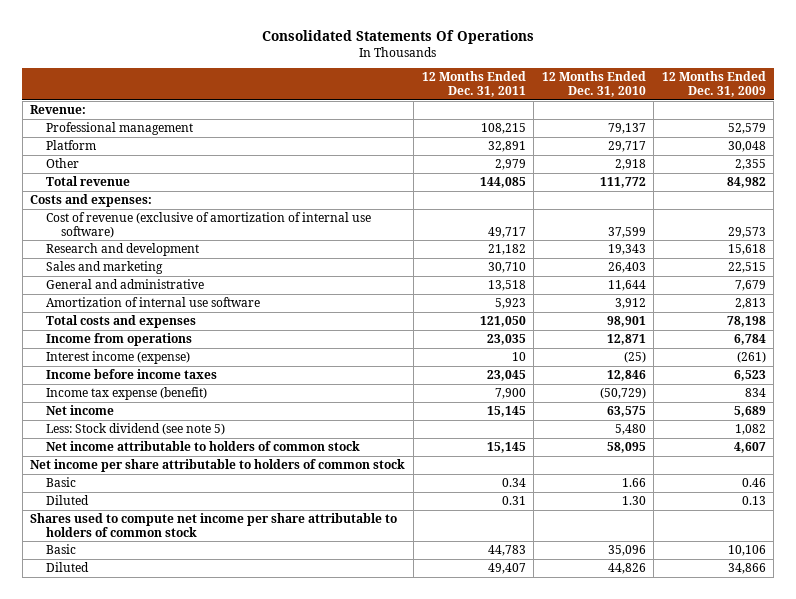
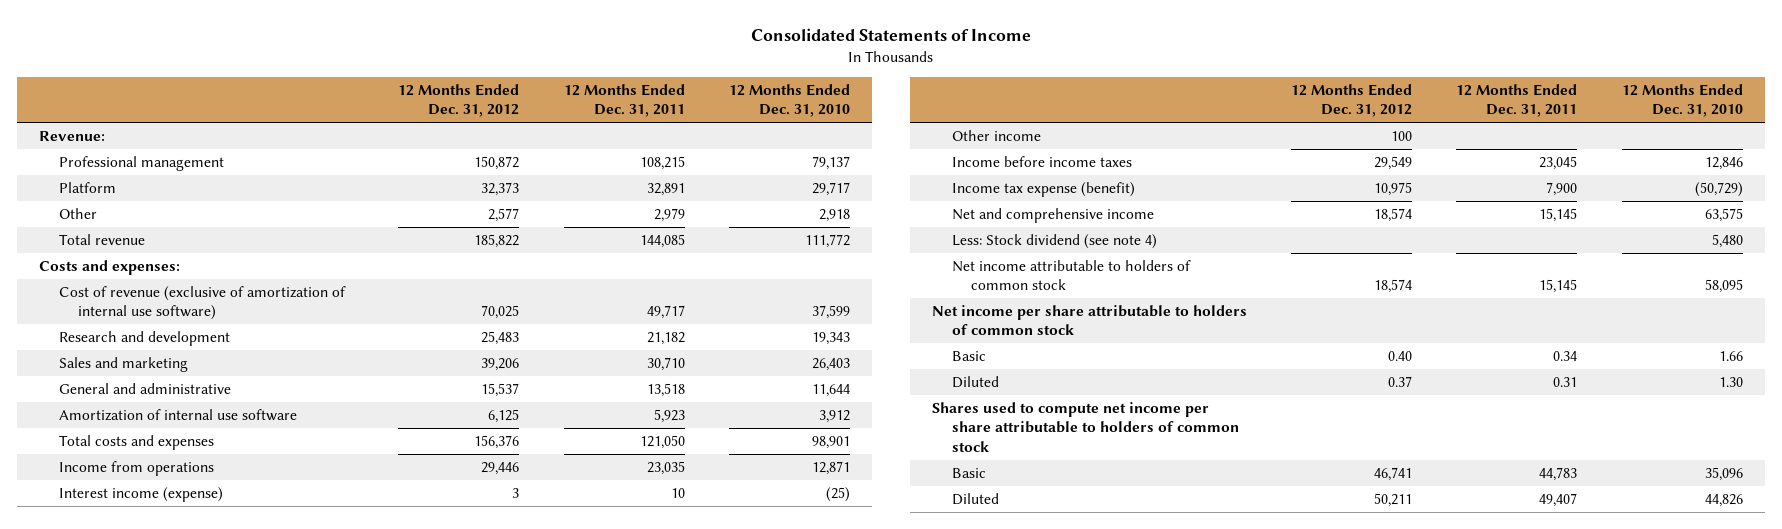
- Consolidated Statements Of Operations
+ Consolidated Statements of Income
- | 12 Months Ended Dec. 31, 2011 | 12 Months Ended Dec. 31, 2010 | 12 Months Ended Dec. 31, 2009
+ | 12 Months Ended Dec. 31, 2012 | 12 Months Ended Dec. 31, 2011 | 12 Months Ended Dec. 31, 2010
+ Other income | 100 | |
- Net income | 15,145 | 63,575 | 5,689
- Less: Stock dividend (see note 5) | | 5,480 | 1,082
+ Net and comprehensive income | 18,574 | 15,145 | 63,575
+ Less: Stock dividend (see note 4) | | | 5,480

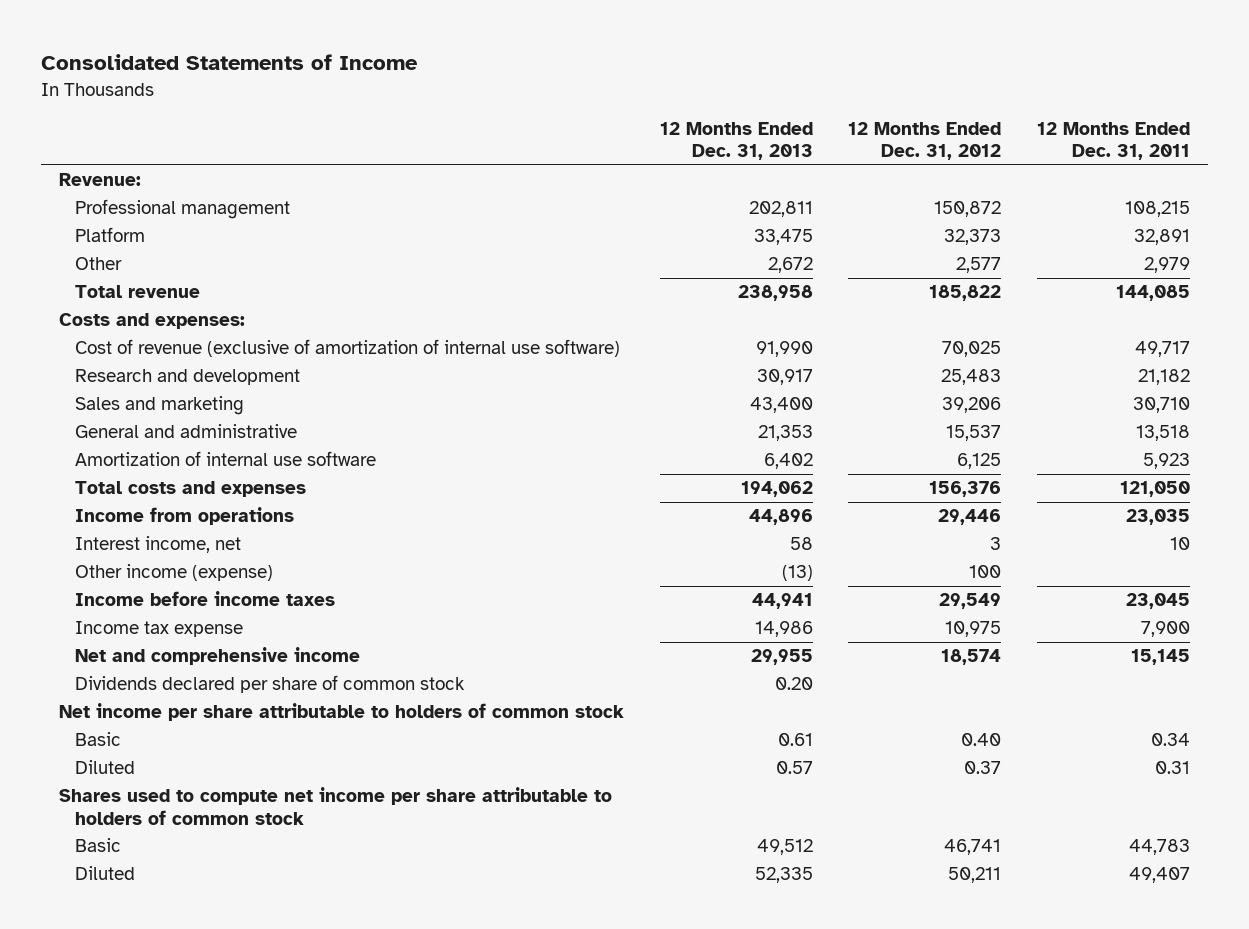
- | 12 Months Ended Dec. 31, 2012 | 12 Months Ended Dec. 31, 2011 | 12 Months Ended Dec. 31, 2010
+ | 12 Months Ended Dec. 31, 2013 | 12 Months Ended Dec. 31, 2012 | 12 Months Ended Dec. 31, 2011
- Interest income (expense) | 3 | 10 | (25)
- Other income | 100 | |
+ Interest income, net | 58 | 3 | 10
+ Other income (expense) | (13) | 100 |
- Income tax expense (benefit) | 10,975 | 7,900 | (50,729)
+ Income tax expense | 14,986 | 10,975 | 7,900
- Less: Stock dividend (see note 4) | | | 5,480
- Net income attributable to holders of common stock | 18,574 | 15,145 | 58,095
+ Dividends declared per share of common stock | 0.20 | |

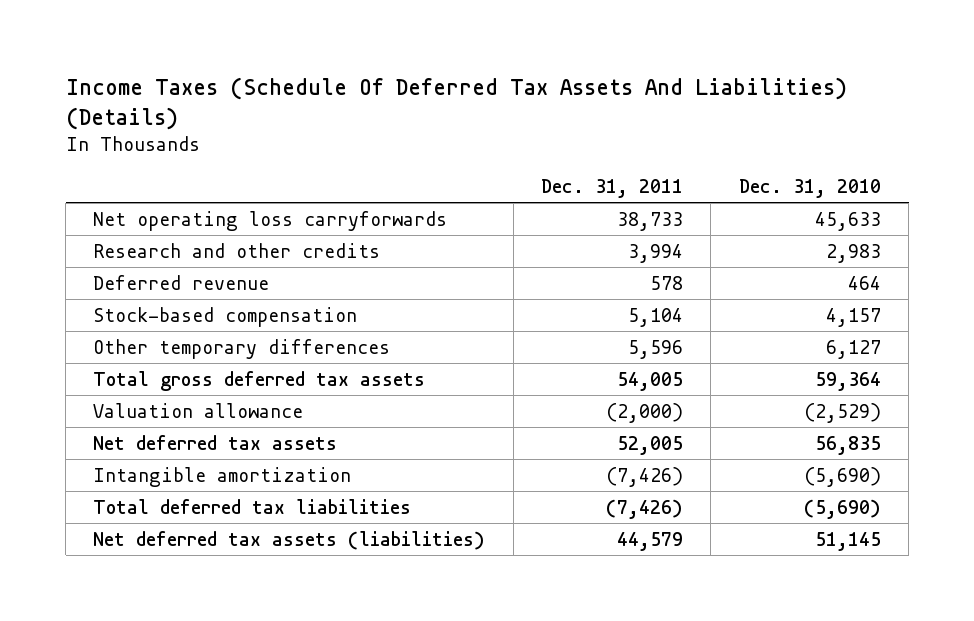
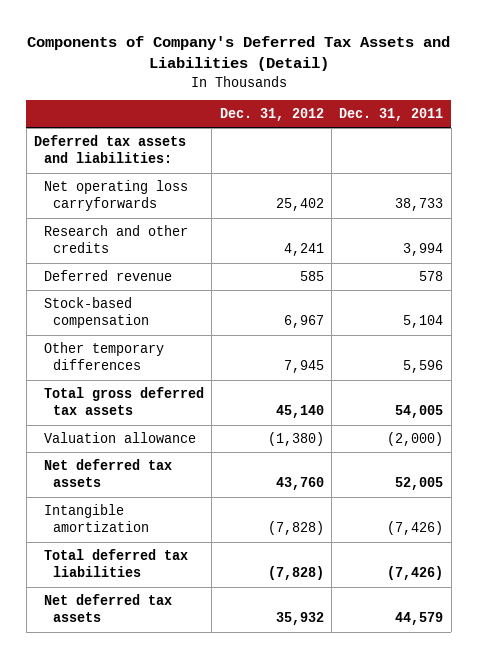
- Income Taxes (Schedule Of Deferred Tax Assets And Liabilities) (Details)
+ Components of Company's Deferred Tax Assets and Liabilities (Detail)
- | Dec. 31, 2011 | Dec. 31, 2010
+ | Dec. 31, 2012 | Dec. 31, 2011
+ Deferred tax assets and liabilities:
- Net deferred tax assets (liabilities) | 44,579 | 51,145
+ Net deferred tax assets | 35,932 | 44,579

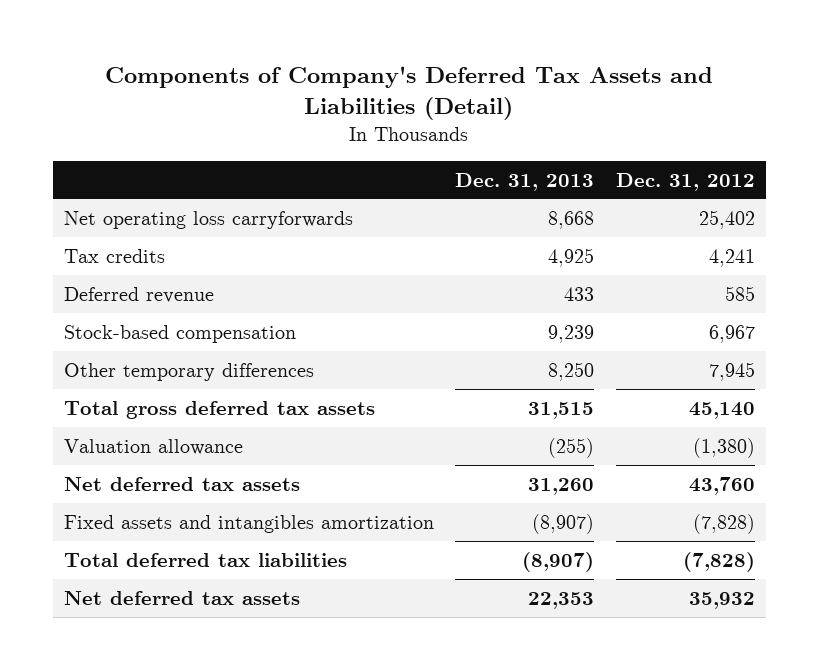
- | Dec. 31, 2012 | Dec. 31, 2011
+ | Dec. 31, 2013 | Dec. 31, 2012
- Deferred tax assets and liabilities:
- Research and other credits | 4,241 | 3,994
+ Tax credits | 4,925 | 4,241
- Intangible amortization | (7,828) | (7,426)
+ Fixed assets and intangibles amortization | (8,907) | (7,828)

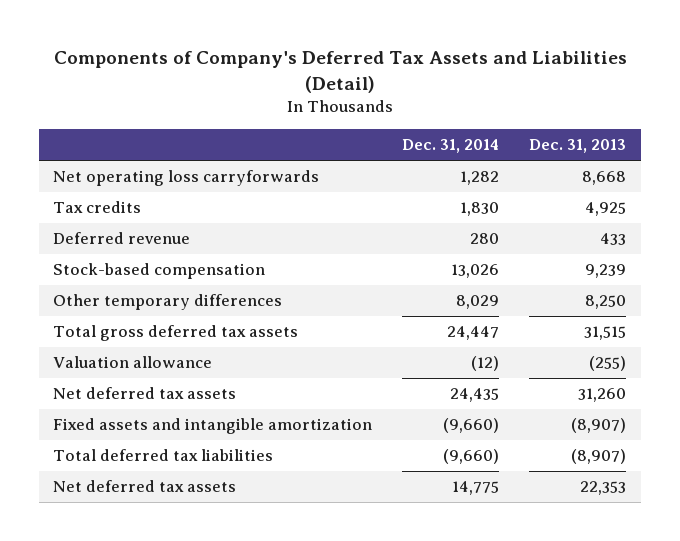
- | Dec. 31, 2013 | Dec. 31, 2012
+ | Dec. 31, 2014 | Dec. 31, 2013
- Fixed assets and intangibles amortization | (8,907) | (7,828)
+ Fixed assets and intangible amortization | (9,660) | (8,907)

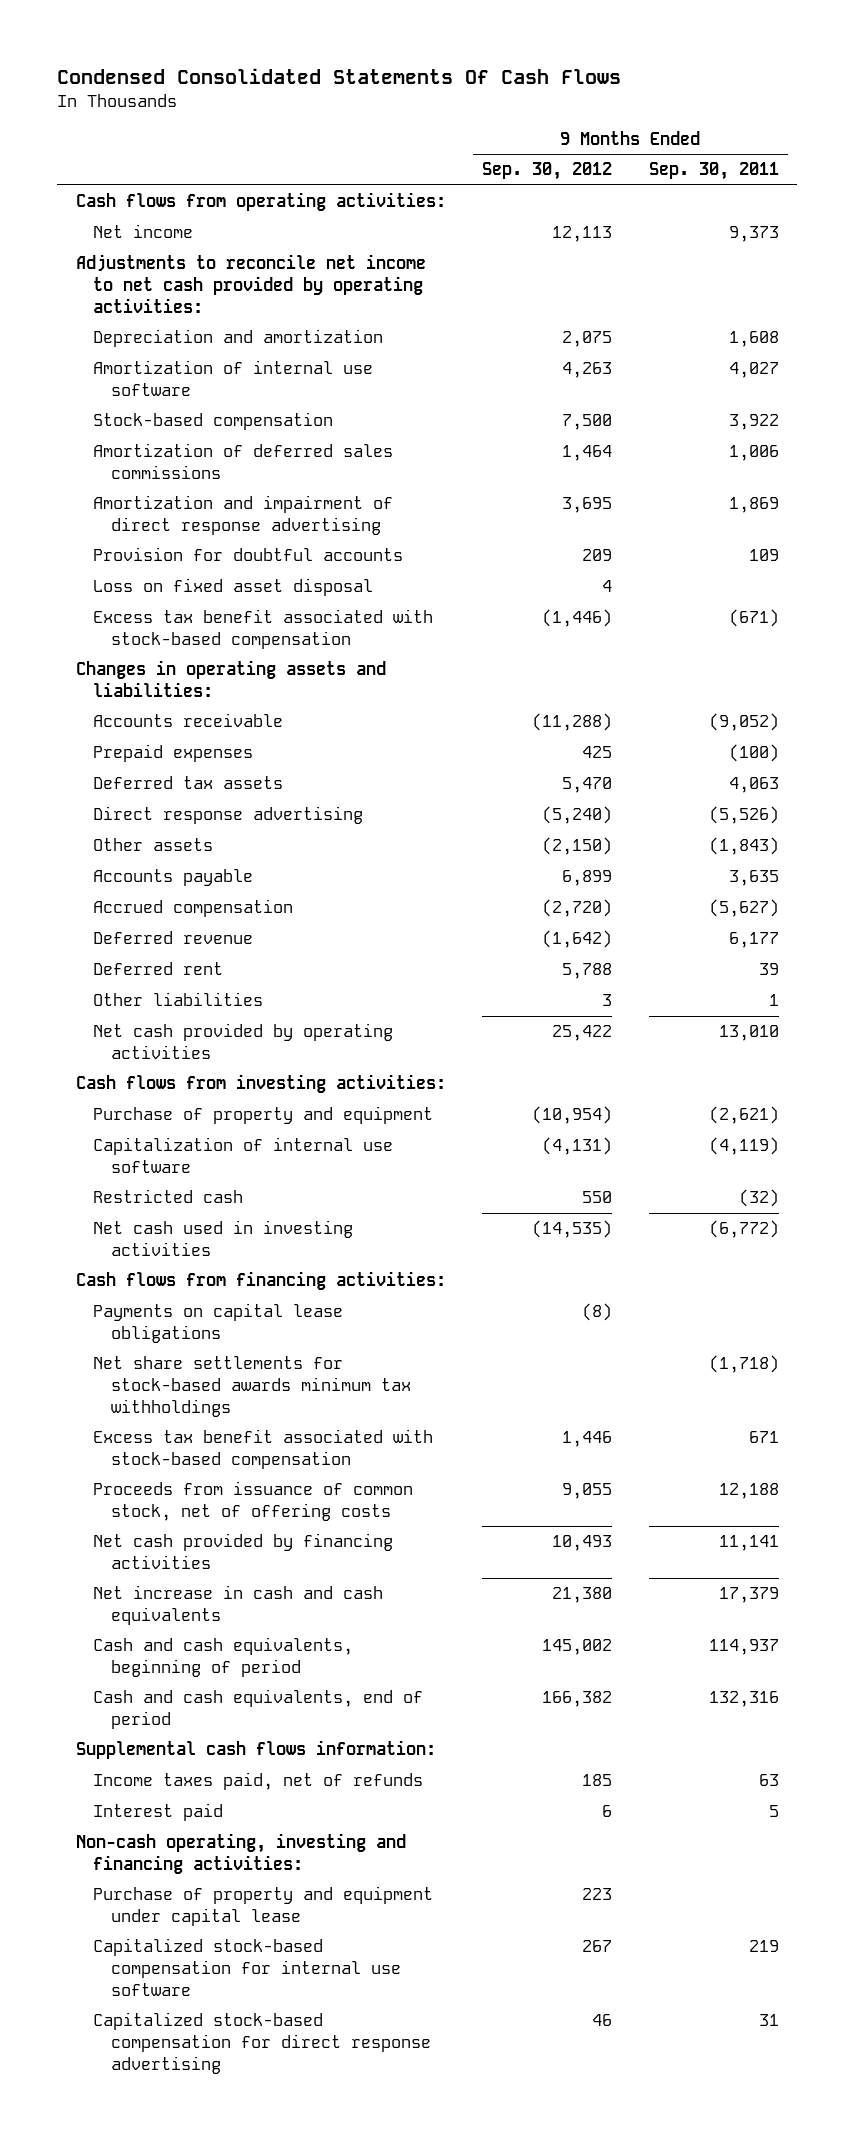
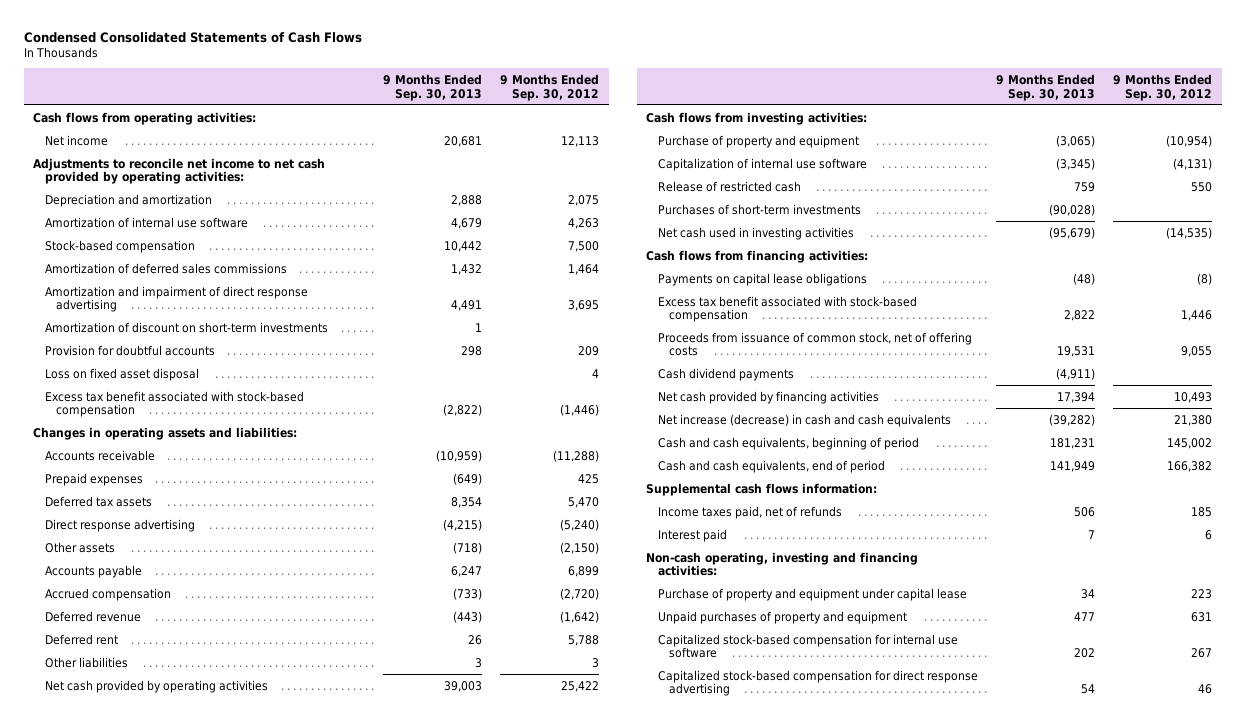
- Condensed Consolidated Statements Of Cash Flows
+ Condensed Consolidated Statements of Cash Flows
- | 9 Months Ended Sep. 30, 2012 | 9 Months Ended Sep. 30, 2011
+ | 9 Months Ended Sep. 30, 2013 | 9 Months Ended Sep. 30, 2012
+ Amortization of discount on short-term investments | 1 |
- Restricted cash | 550 | (32)
+ Release of restricted cash | 759 | 550
+ Purchases of short-term investments | (90,028) |
- Net share settlements for stock-based awards minimum tax withholdings | | (1,718)
+ Cash dividend payments | (4,911) |
- Net increase in cash and cash equivalents | 21,380 | 17,379
+ Net increase (decrease) in cash and cash equivalents | (39,282) | 21,380
+ Unpaid purchases of property and equipment | 477 | 631

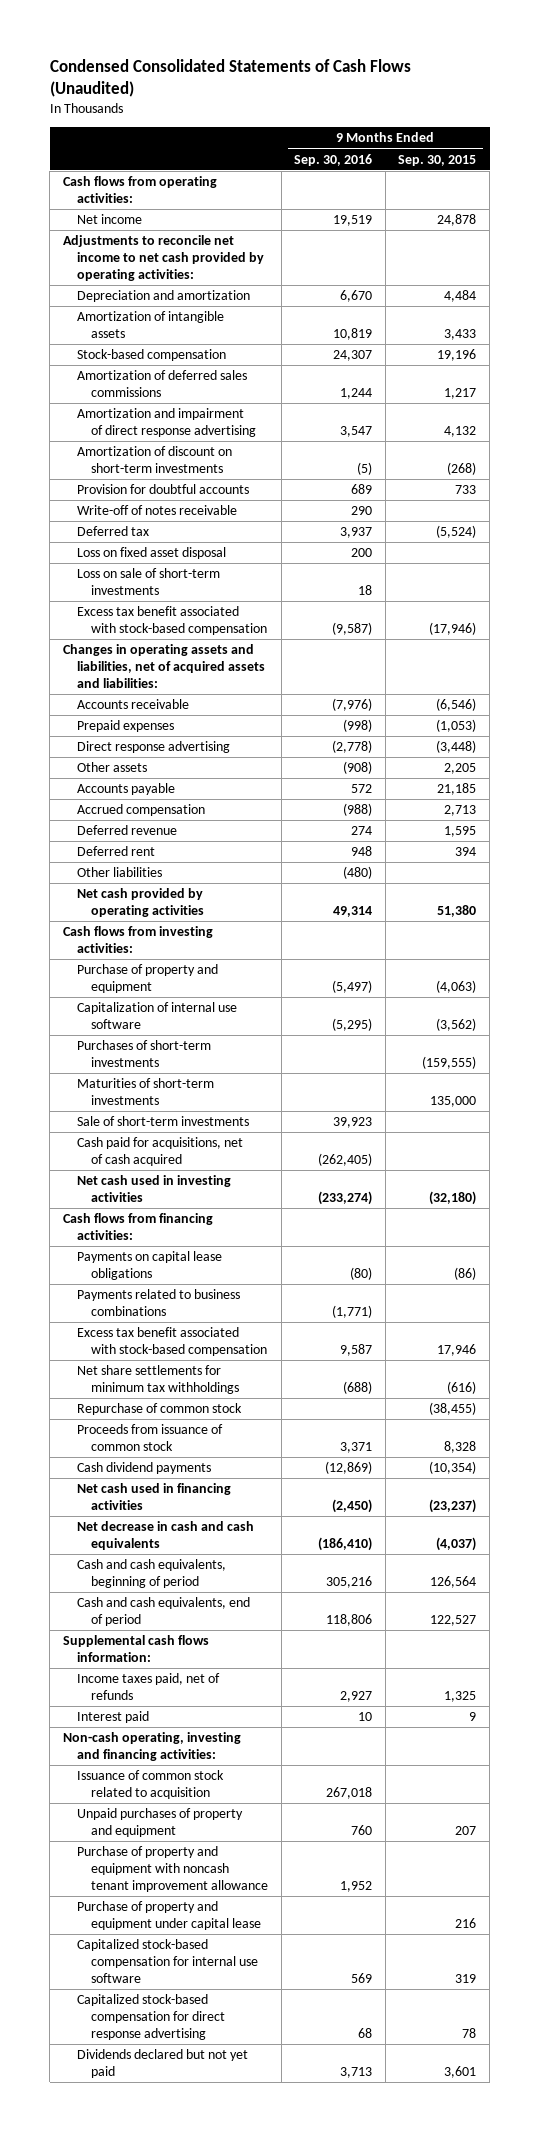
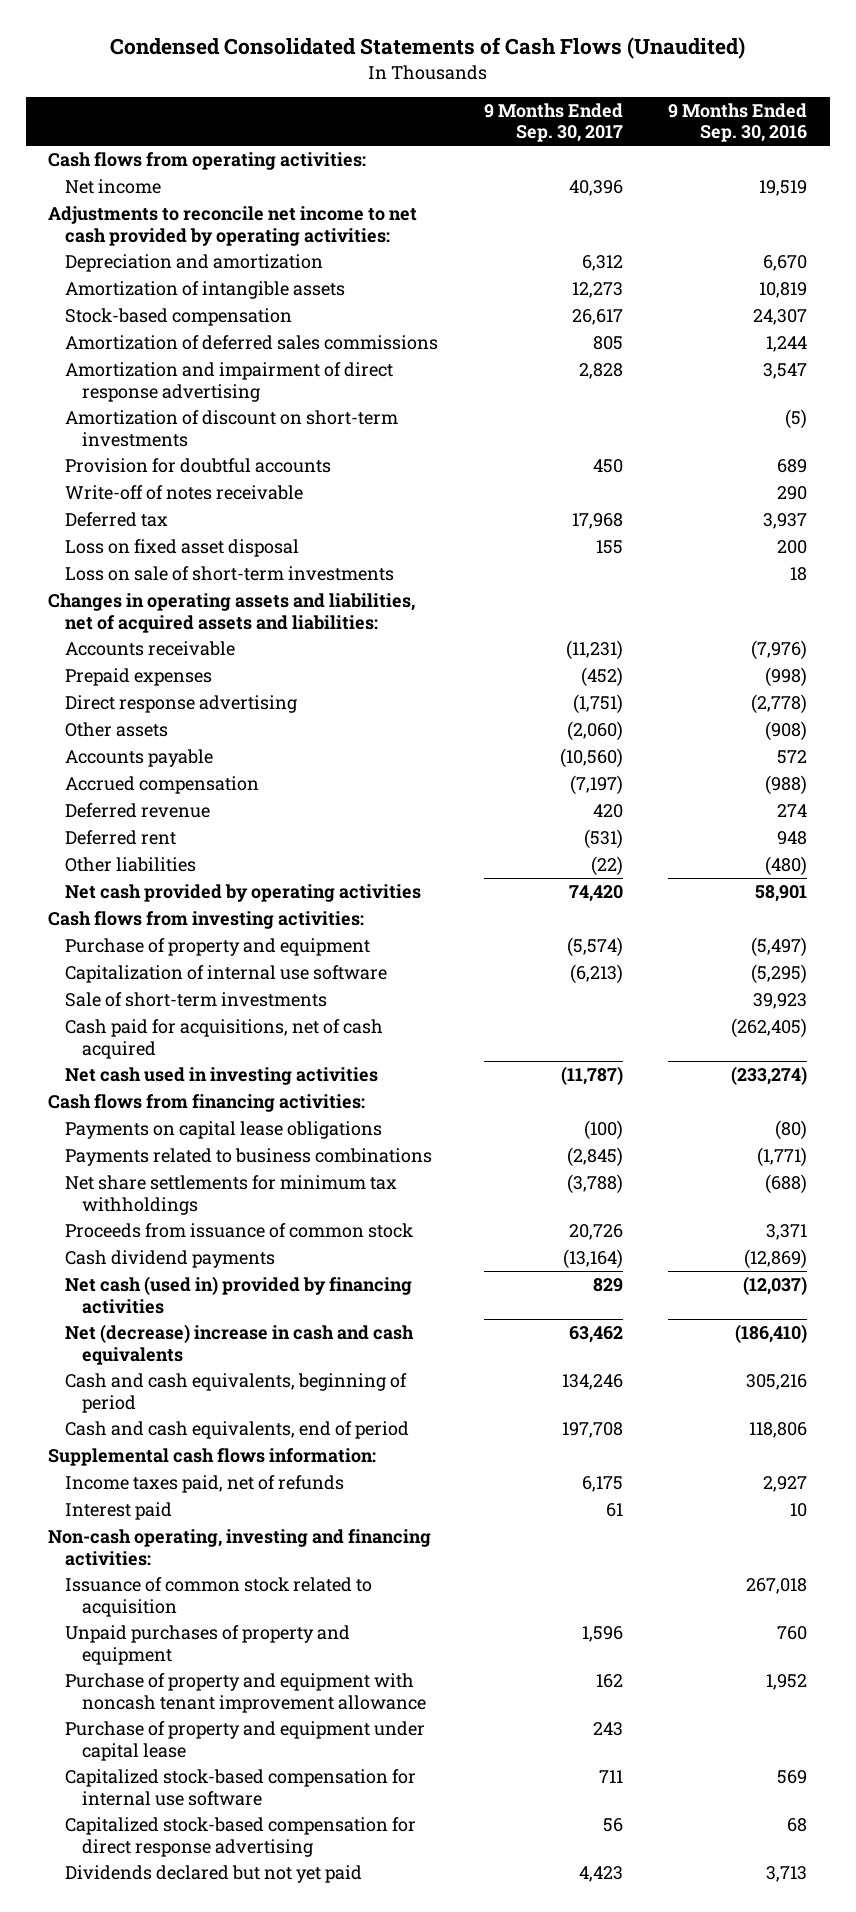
- | 9 Months Ended Sep. 30, 2016 | 9 Months Ended Sep. 30, 2015
+ | 9 Months Ended Sep. 30, 2017 | 9 Months Ended Sep. 30, 2016
- Excess tax benefit associated with stock-based compensation | (9,587) | (17,946)
- Net cash provided by operating activities | 49,314 | 51,380
+ Net cash provided by operating activities | 74,420 | 58,901
- Purchases of short-term investments | | (159,555)
- Maturities of short-term investments | | 135,000
- Excess tax benefit associated with stock-based compensation | 9,587 | 17,946
- Repurchase of common stock | | (38,455)
- Net cash used in financing activities | (2,450) | (23,237)
- Net decrease in cash and cash equivalents | (186,410) | (4,037)
+ Net cash (used in) provided by financing activities | 829 | (12,037)
+ Net (decrease) increase in cash and cash equivalents | 63,462 | (186,410)

